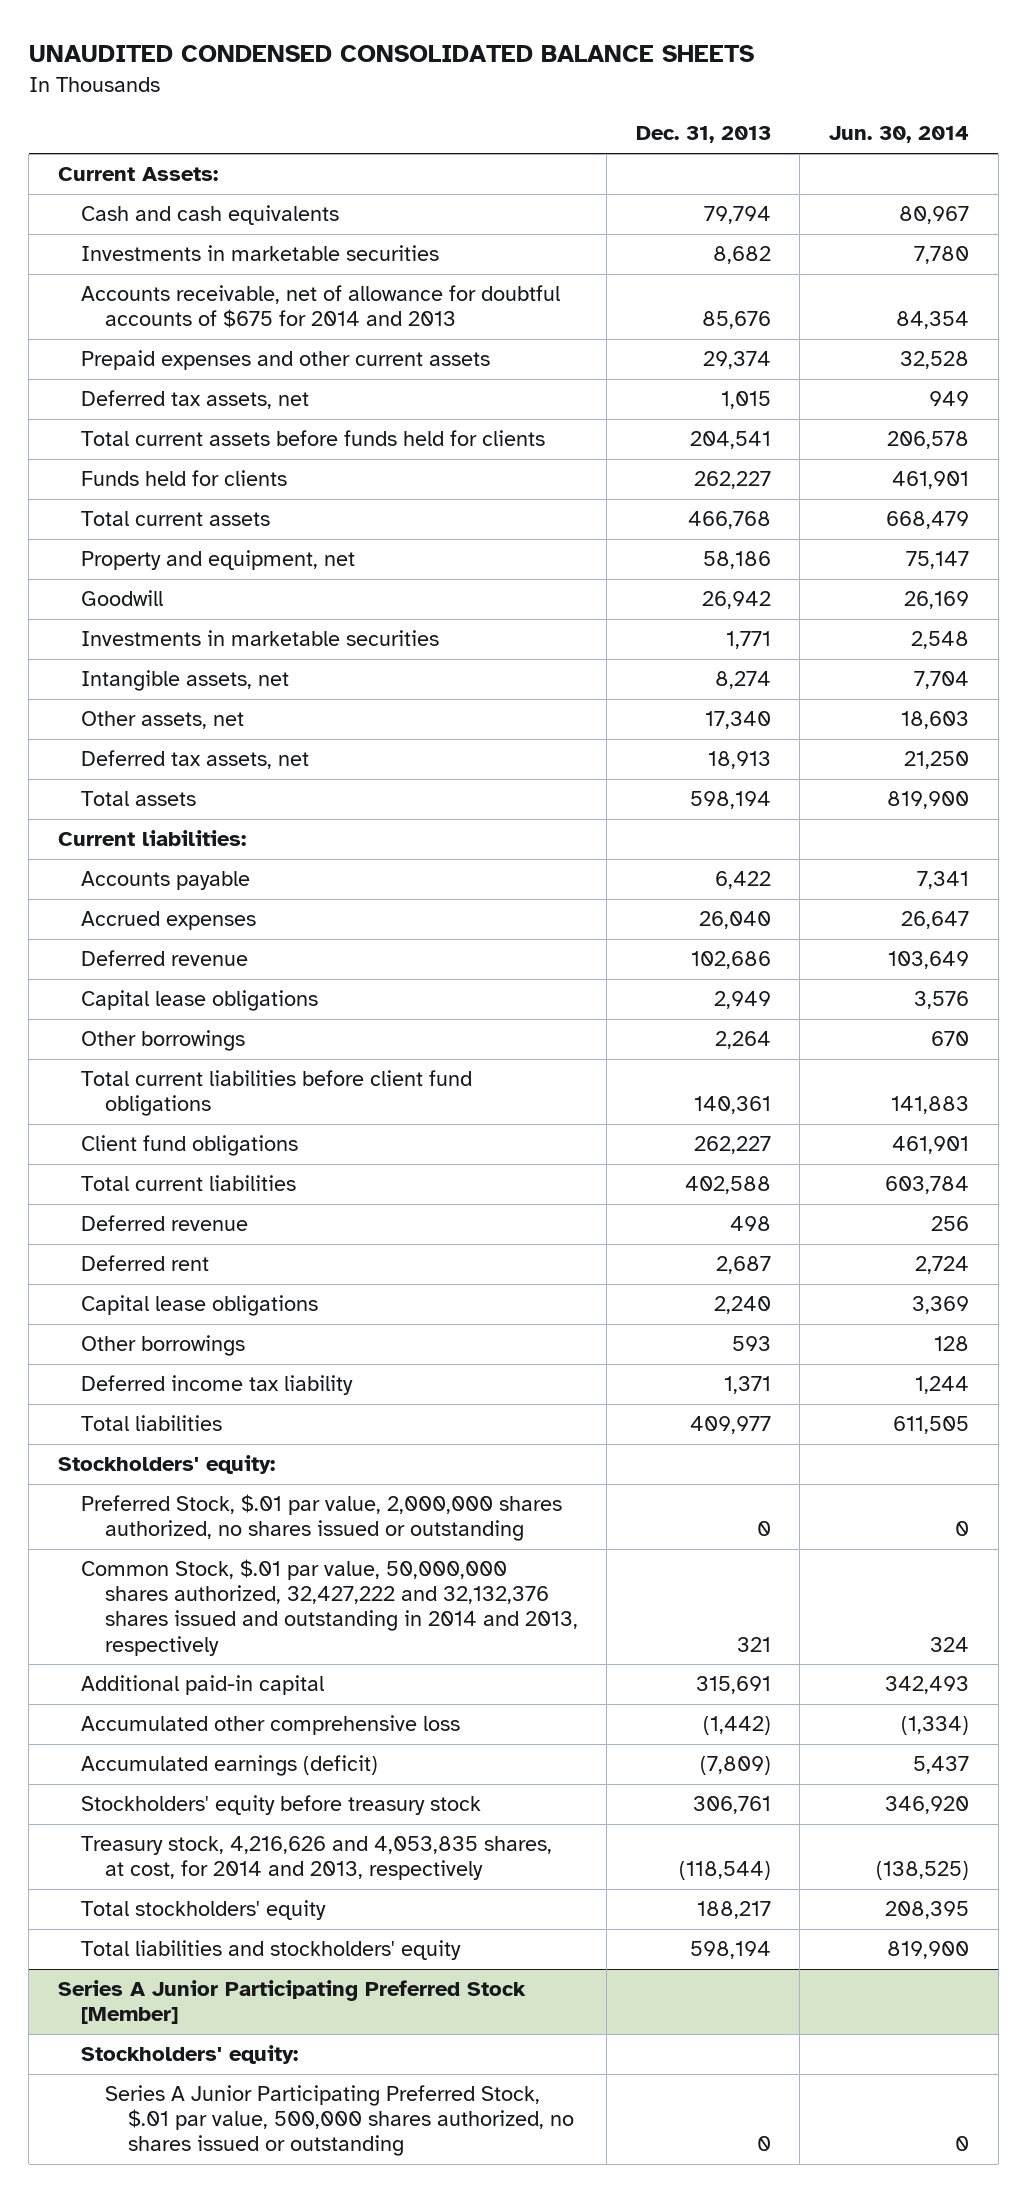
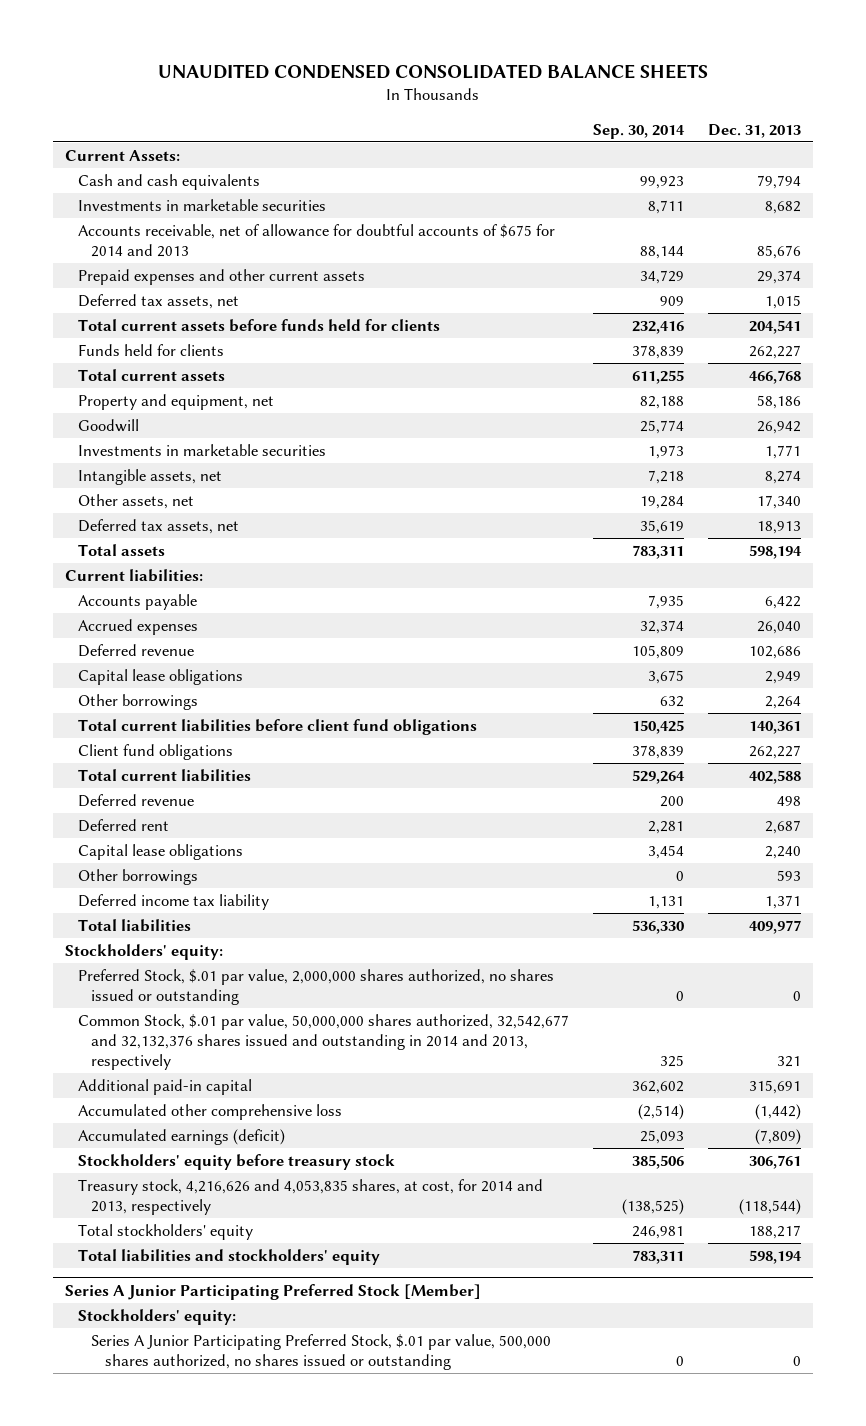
- | Dec. 31, 2013 | Jun. 30, 2014
+ | Sep. 30, 2014 | Dec. 31, 2013
- Common Stock, $.01 par value, 50,000,000 shares authorized, 32,427,222 and 32,132,376 shares issued and outstanding in 2014 and 2013, respectively | 321 | 324
+ Common Stock, $.01 par value, 50,000,000 shares authorized, 32,542,677 and 32,132,376 shares issued and outstanding in 2014 and 2013, respectively | 325 | 321

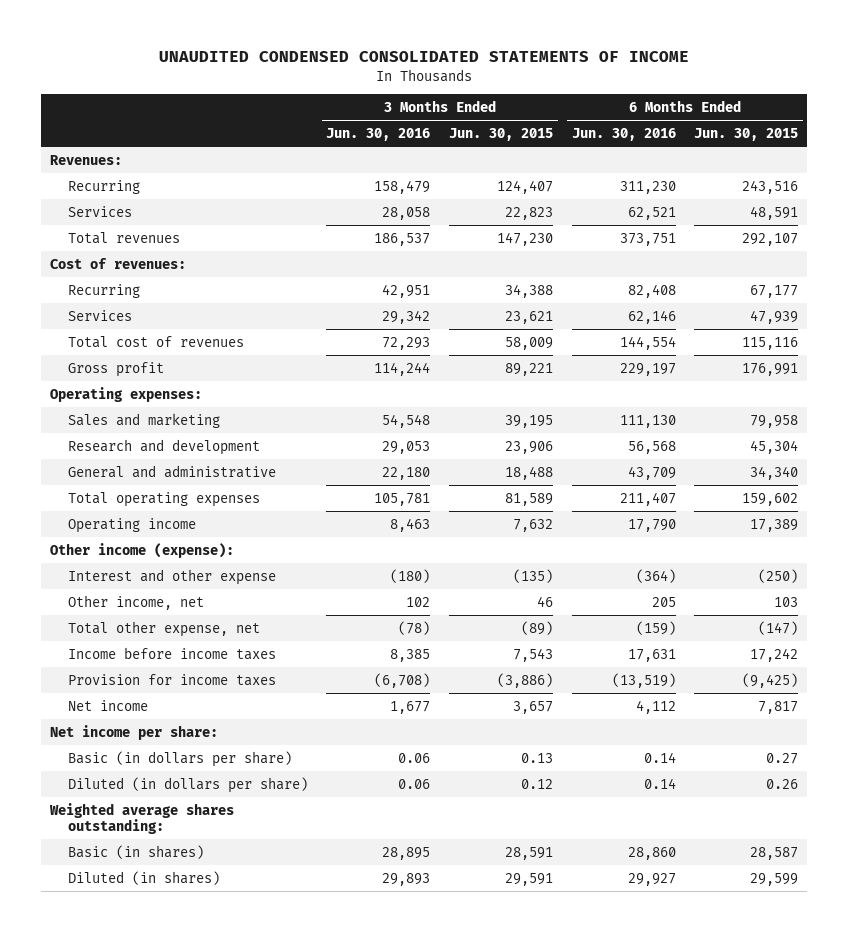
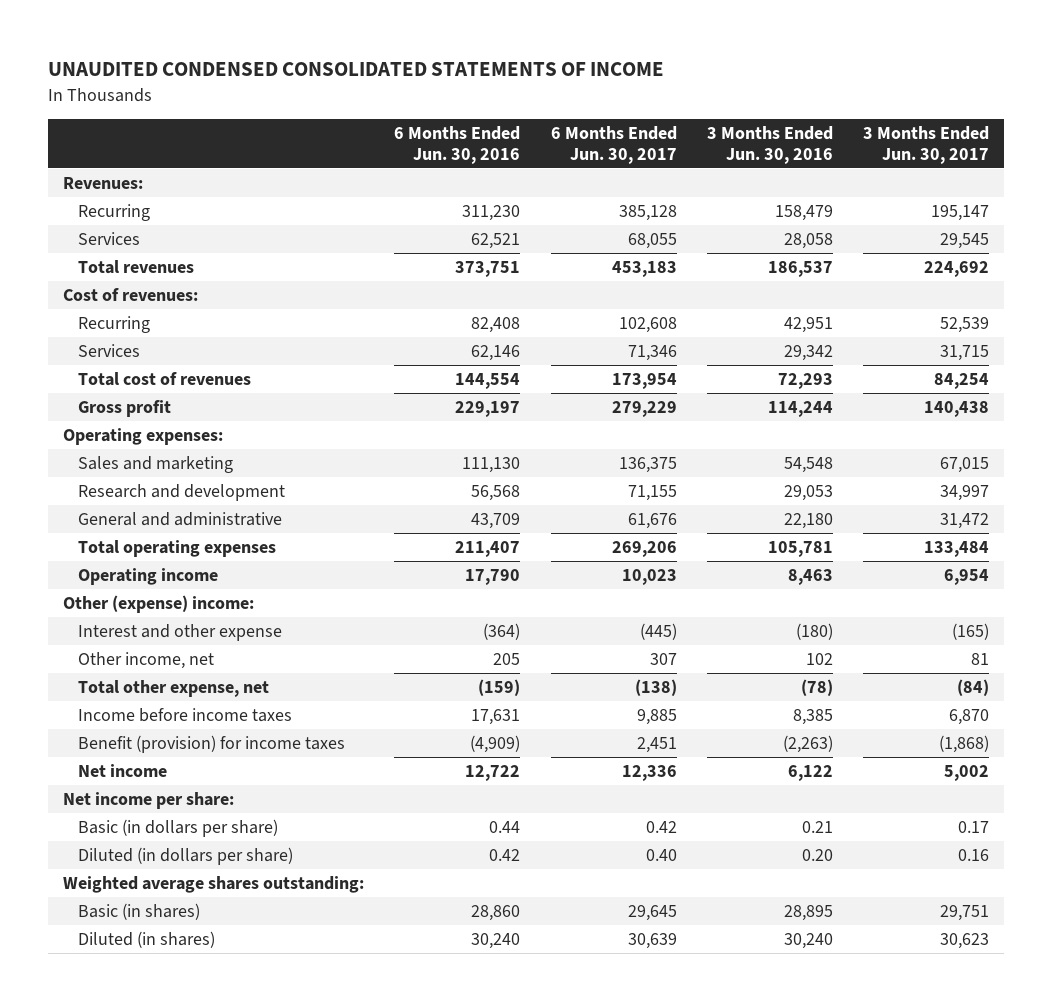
- | 3 Months Ended Jun. 30, 2016 | 3 Months Ended Jun. 30, 2015 | 6 Months Ended Jun. 30, 2016 | 6 Months Ended Jun. 30, 2015
+ | 6 Months Ended Jun. 30, 2016 | 6 Months Ended Jun. 30, 2017 | 3 Months Ended Jun. 30, 2016 | 3 Months Ended Jun. 30, 2017
- Other income (expense):
+ Other (expense) income:
- Provision for income taxes | (6,708) | (3,886) | (13,519) | (9,425)
- Net income | 1,677 | 3,657 | 4,112 | 7,817
+ Benefit (provision) for income taxes | (4,909) | 2,451 | (2,263) | (1,868)
+ Net income | 12,722 | 12,336 | 6,122 | 5,002
- Basic (in dollars per share) | 0.06 | 0.13 | 0.14 | 0.27
- Diluted (in dollars per share) | 0.06 | 0.12 | 0.14 | 0.26
+ Basic (in dollars per share) | 0.44 | 0.42 | 0.21 | 0.17
+ Diluted (in dollars per share) | 0.42 | 0.40 | 0.20 | 0.16
- Diluted (in shares) | 29,893 | 29,591 | 29,927 | 29,599
+ Diluted (in shares) | 30,240 | 30,639 | 30,240 | 30,623

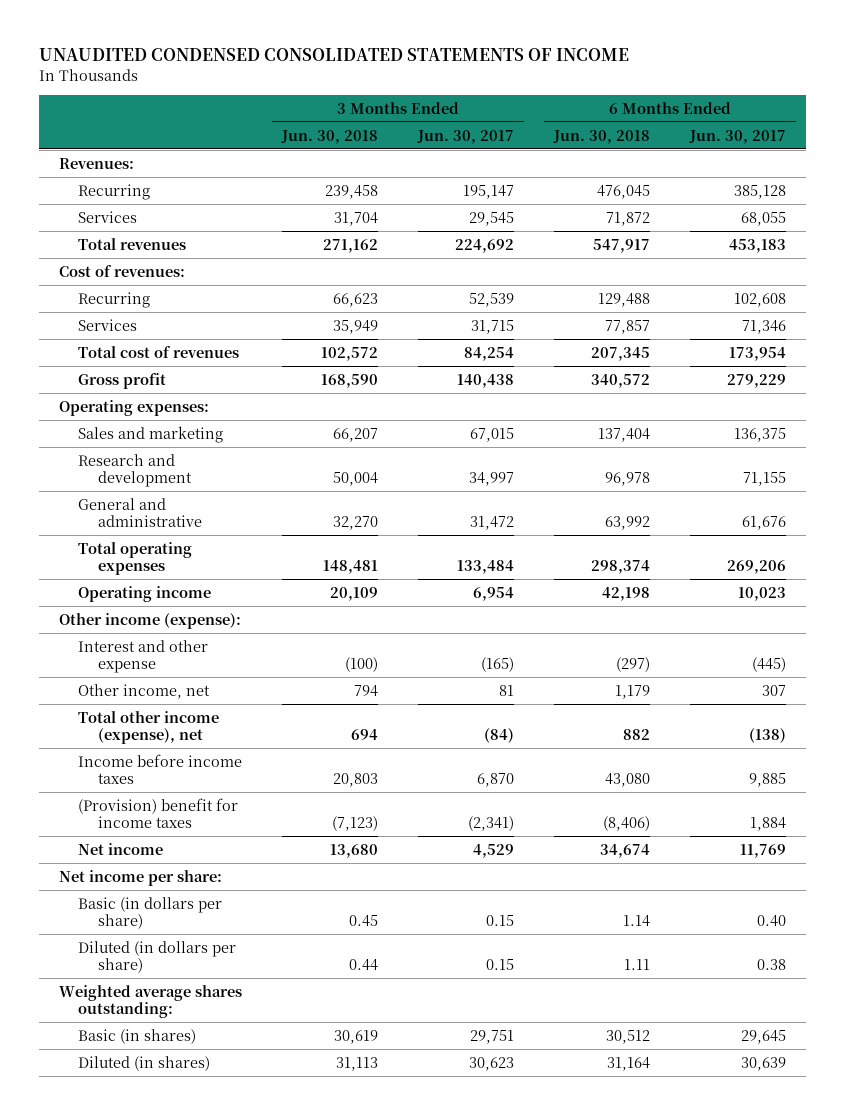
- | 6 Months Ended Jun. 30, 2016 | 6 Months Ended Jun. 30, 2017 | 3 Months Ended Jun. 30, 2016 | 3 Months Ended Jun. 30, 2017
+ | 3 Months Ended Jun. 30, 2018 | 3 Months Ended Jun. 30, 2017 | 6 Months Ended Jun. 30, 2018 | 6 Months Ended Jun. 30, 2017
- Other (expense) income:
+ Other income (expense):
- Total other expense, net | (159) | (138) | (78) | (84)
+ Total other income (expense), net | 694 | (84) | 882 | (138)
- Benefit (provision) for income taxes | (4,909) | 2,451 | (2,263) | (1,868)
- Net income | 12,722 | 12,336 | 6,122 | 5,002
+ (Provision) benefit for income taxes | (7,123) | (2,341) | (8,406) | 1,884
+ Net income | 13,680 | 4,529 | 34,674 | 11,769
- Basic (in dollars per share) | 0.44 | 0.42 | 0.21 | 0.17
- Diluted (in dollars per share) | 0.42 | 0.40 | 0.20 | 0.16
+ Basic (in dollars per share) | 0.45 | 0.15 | 1.14 | 0.40
+ Diluted (in dollars per share) | 0.44 | 0.15 | 1.11 | 0.38

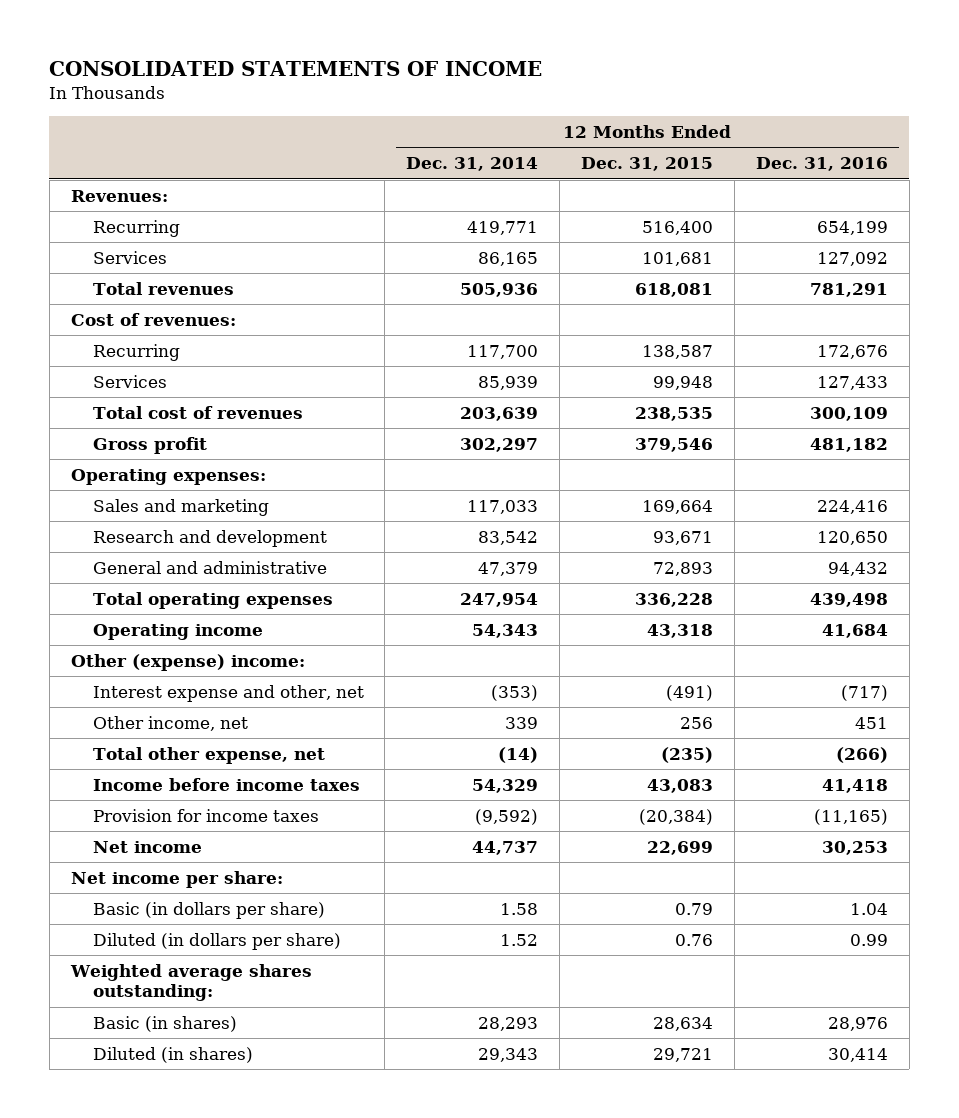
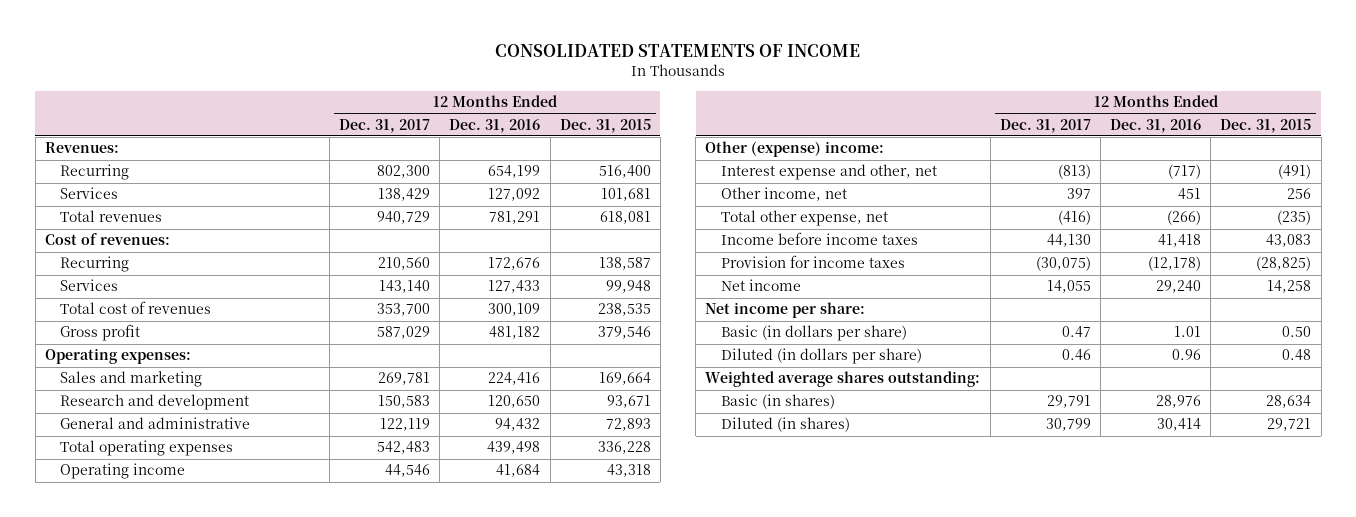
- | 12 Months Ended Dec. 31, 2014 | 12 Months Ended Dec. 31, 2015 | 12 Months Ended Dec. 31, 2016
+ | 12 Months Ended Dec. 31, 2017 | 12 Months Ended Dec. 31, 2016 | 12 Months Ended Dec. 31, 2015
- Provision for income taxes | (9,592) | (20,384) | (11,165)
- Net income | 44,737 | 22,699 | 30,253
+ Provision for income taxes | (30,075) | (12,178) | (28,825)
+ Net income | 14,055 | 29,240 | 14,258
- Basic (in dollars per share) | 1.58 | 0.79 | 1.04
- Diluted (in dollars per share) | 1.52 | 0.76 | 0.99
+ Basic (in dollars per share) | 0.47 | 1.01 | 0.50
+ Diluted (in dollars per share) | 0.46 | 0.96 | 0.48

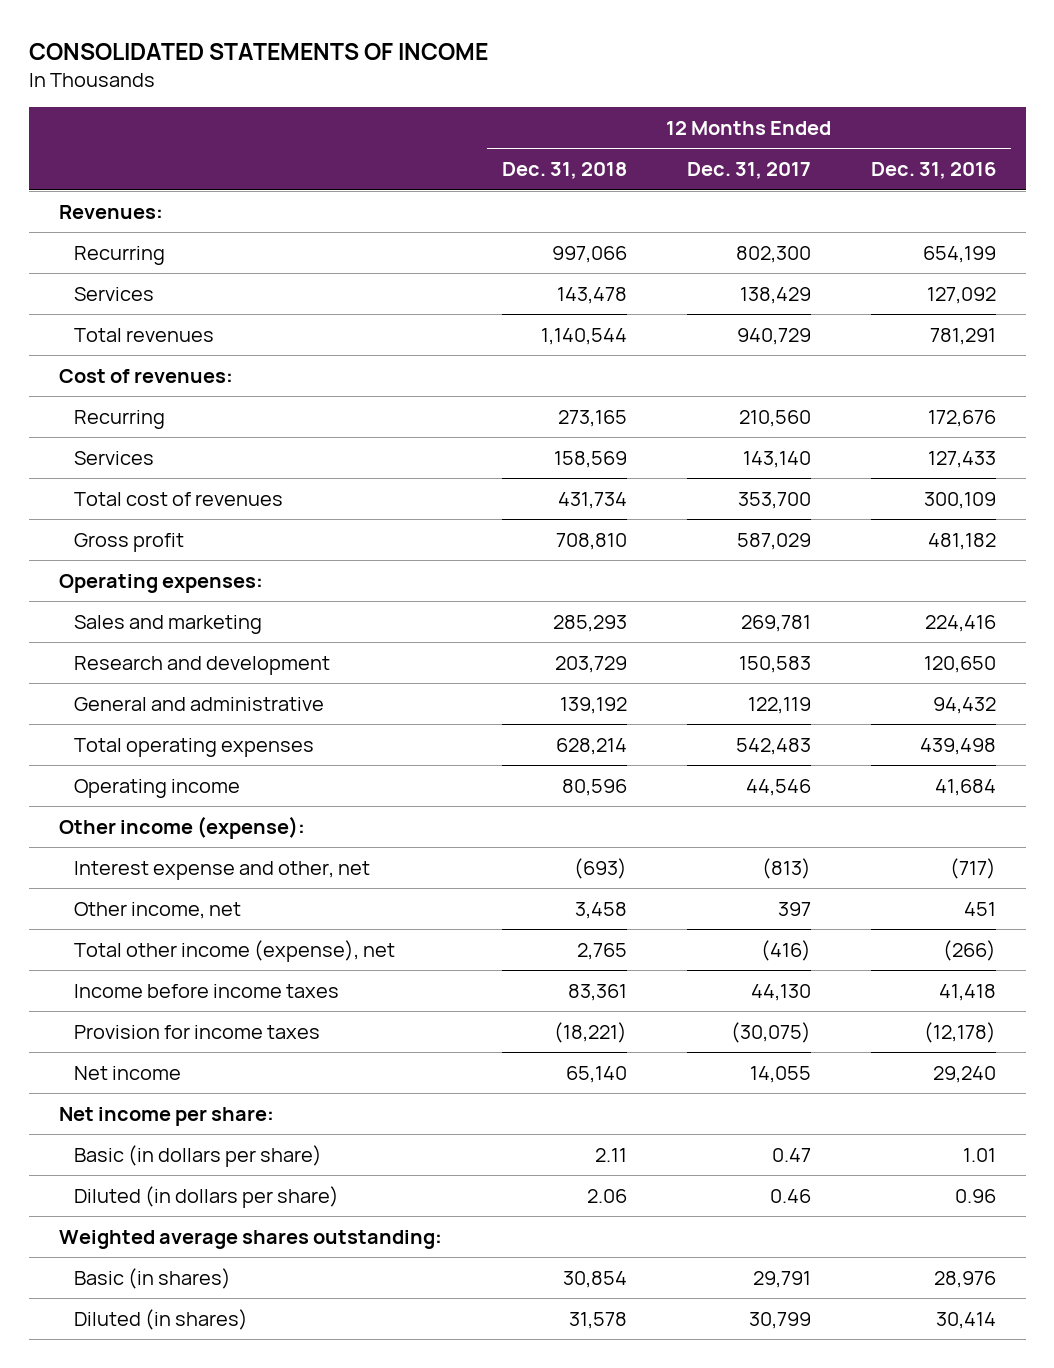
- | 12 Months Ended Dec. 31, 2017 | 12 Months Ended Dec. 31, 2016 | 12 Months Ended Dec. 31, 2015
+ | 12 Months Ended Dec. 31, 2018 | 12 Months Ended Dec. 31, 2017 | 12 Months Ended Dec. 31, 2016
- Other (expense) income:
+ Other income (expense):
- Total other expense, net | (416) | (266) | (235)
+ Total other income (expense), net | 2,765 | (416) | (266)

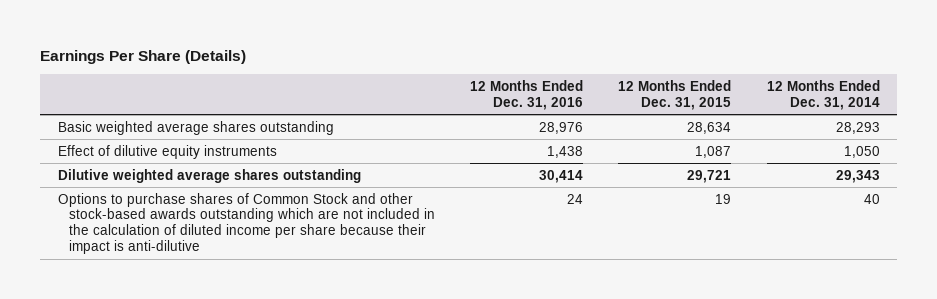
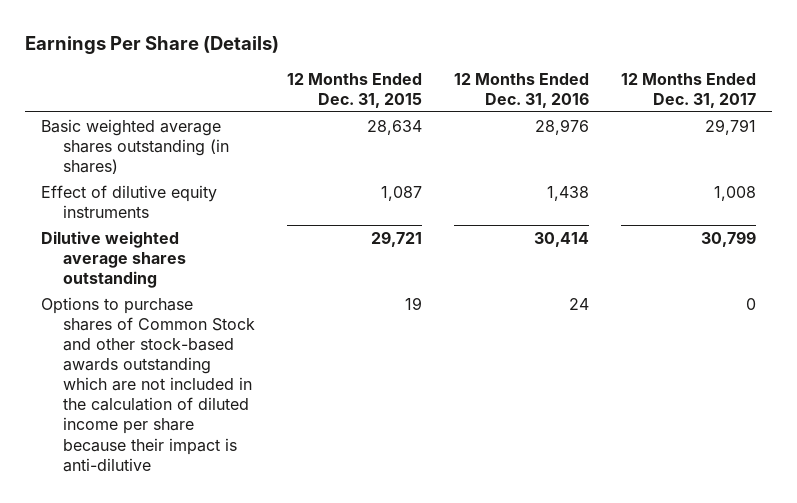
- | 12 Months Ended Dec. 31, 2016 | 12 Months Ended Dec. 31, 2015 | 12 Months Ended Dec. 31, 2014
+ | 12 Months Ended Dec. 31, 2015 | 12 Months Ended Dec. 31, 2016 | 12 Months Ended Dec. 31, 2017
- Basic weighted average shares outstanding | 28,976 | 28,634 | 28,293
+ Basic weighted average shares outstanding (in shares) | 28,634 | 28,976 | 29,791

